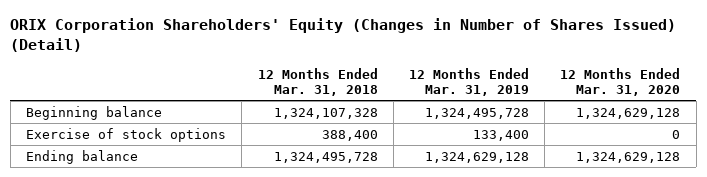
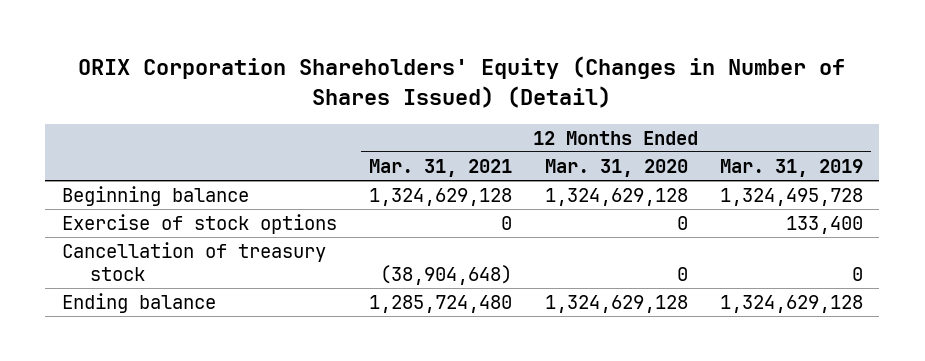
- | 12 Months Ended Mar. 31, 2018 | 12 Months Ended Mar. 31, 2019 | 12 Months Ended Mar. 31, 2020
+ | 12 Months Ended Mar. 31, 2021 | 12 Months Ended Mar. 31, 2020 | 12 Months Ended Mar. 31, 2019
+ Cancellation of treasury stock | (38,904,648) | 0 | 0

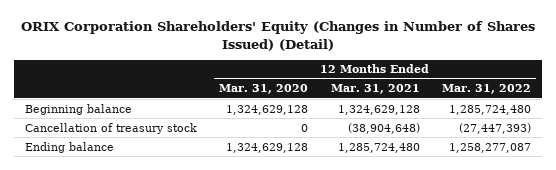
- | 12 Months Ended Mar. 31, 2021 | 12 Months Ended Mar. 31, 2020 | 12 Months Ended Mar. 31, 2019
+ | 12 Months Ended Mar. 31, 2020 | 12 Months Ended Mar. 31, 2021 | 12 Months Ended Mar. 31, 2022
- Exercise of stock options | 0 | 0 | 133,400

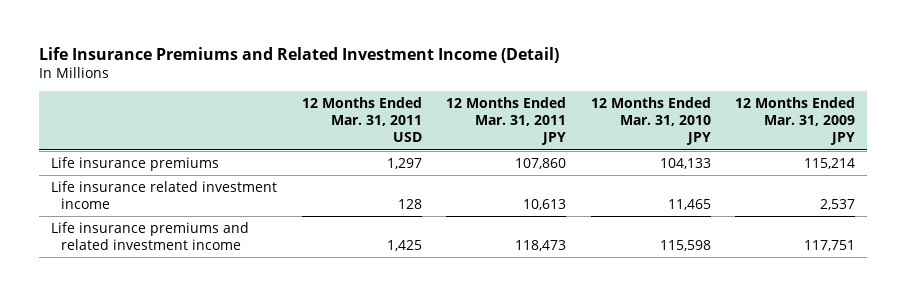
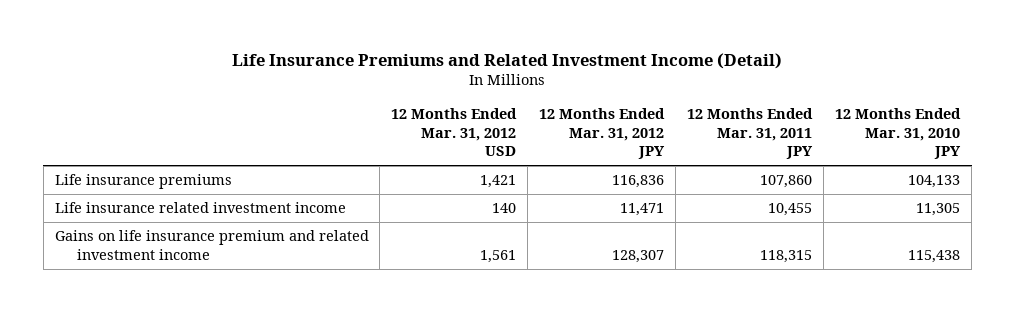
- | 12 Months Ended Mar. 31, 2011 USD | 12 Months Ended Mar. 31, 2011 JPY | 12 Months Ended Mar. 31, 2010 JPY | 12 Months Ended Mar. 31, 2009 JPY
+ | 12 Months Ended Mar. 31, 2012 USD | 12 Months Ended Mar. 31, 2012 JPY | 12 Months Ended Mar. 31, 2011 JPY | 12 Months Ended Mar. 31, 2010 JPY
- Life insurance related investment income | 128 | 10,613 | 11,465 | 2,537
- Life insurance premiums and related investment income | 1,425 | 118,473 | 115,598 | 117,751
+ Life insurance related investment income | 140 | 11,471 | 10,455 | 11,305
+ Gains on life insurance premium and related investment income | 1,561 | 128,307 | 118,315 | 115,438

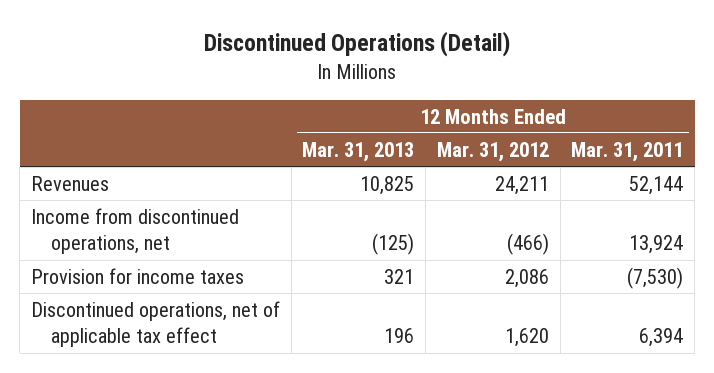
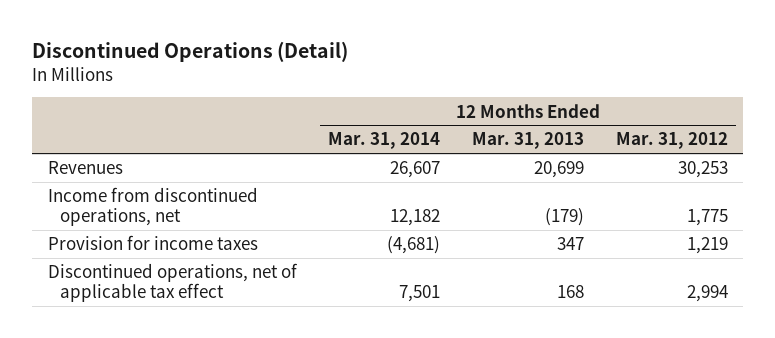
- | 12 Months Ended Mar. 31, 2013 | 12 Months Ended Mar. 31, 2012 | 12 Months Ended Mar. 31, 2011
+ | 12 Months Ended Mar. 31, 2014 | 12 Months Ended Mar. 31, 2013 | 12 Months Ended Mar. 31, 2012
- Revenues | 10,825 | 24,211 | 52,144
- Income from discontinued operations, net | (125) | (466) | 13,924
- Provision for income taxes | 321 | 2,086 | (7,530)
- Discontinued operations, net of applicable tax effect | 196 | 1,620 | 6,394
+ Revenues | 26,607 | 20,699 | 30,253
+ Income from discontinued operations, net | 12,182 | (179) | 1,775
+ Provision for income taxes | (4,681) | 347 | 1,219
+ Discontinued operations, net of applicable tax effect | 7,501 | 168 | 2,994

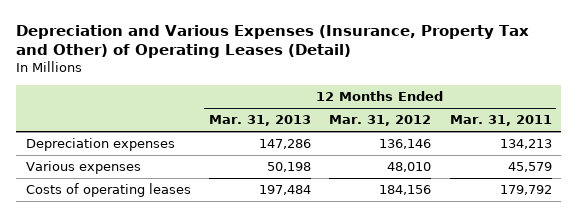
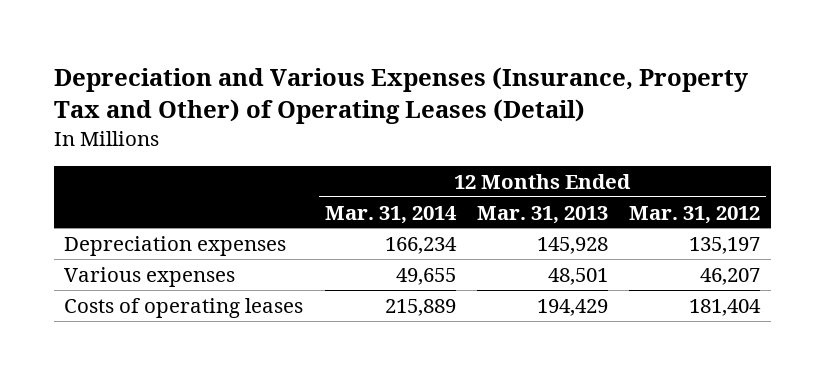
- | 12 Months Ended Mar. 31, 2013 | 12 Months Ended Mar. 31, 2012 | 12 Months Ended Mar. 31, 2011
+ | 12 Months Ended Mar. 31, 2014 | 12 Months Ended Mar. 31, 2013 | 12 Months Ended Mar. 31, 2012
- Depreciation expenses | 147,286 | 136,146 | 134,213
- Various expenses | 50,198 | 48,010 | 45,579
- Costs of operating leases | 197,484 | 184,156 | 179,792
+ Depreciation expenses | 166,234 | 145,928 | 135,197
+ Various expenses | 49,655 | 48,501 | 46,207
+ Costs of operating leases | 215,889 | 194,429 | 181,404

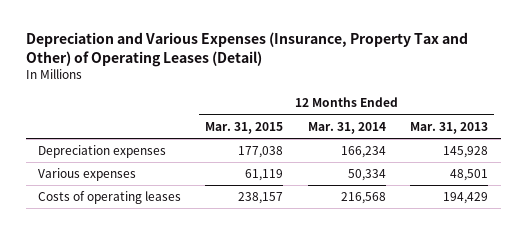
- | 12 Months Ended Mar. 31, 2014 | 12 Months Ended Mar. 31, 2013 | 12 Months Ended Mar. 31, 2012
+ | 12 Months Ended Mar. 31, 2015 | 12 Months Ended Mar. 31, 2014 | 12 Months Ended Mar. 31, 2013
- Various expenses | 49,655 | 48,501 | 46,207
- Costs of operating leases | 215,889 | 194,429 | 181,404
+ Various expenses | 61,119 | 50,334 | 48,501
+ Costs of operating leases | 238,157 | 216,568 | 194,429

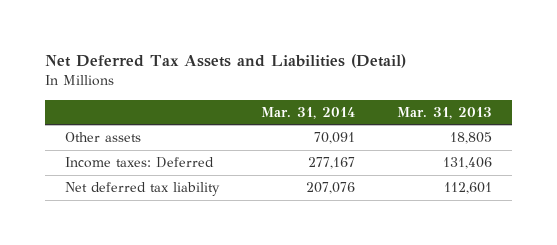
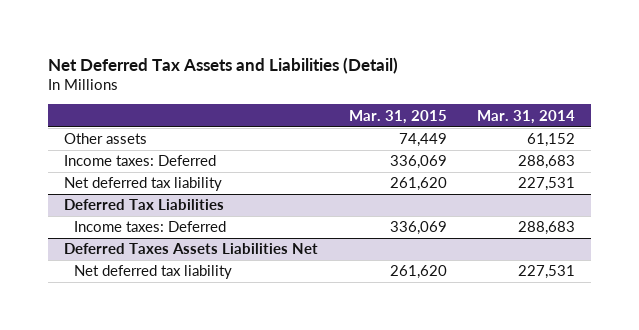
- | Mar. 31, 2014 | Mar. 31, 2013
+ | Mar. 31, 2015 | Mar. 31, 2014
- Other assets | 70,091 | 18,805
- Income taxes: Deferred | 277,167 | 131,406
- Net deferred tax liability | 207,076 | 112,601
+ Other assets | 74,449 | 61,152
+ Income taxes: Deferred | 336,069 | 288,683
+ Net deferred tax liability | 261,620 | 227,531
+ Deferred Tax Liabilities
+ Income taxes: Deferred | 336,069 | 288,683
+ Deferred Taxes Assets Liabilities Net
+ Net deferred tax liability | 261,620 | 227,531

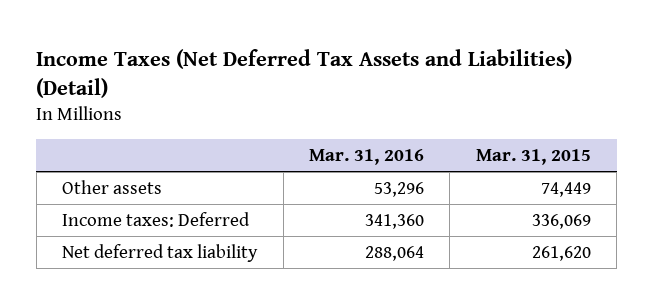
- Net Deferred Tax Assets and Liabilities (Detail)
+ Income Taxes (Net Deferred Tax Assets and Liabilities) (Detail)
- | Mar. 31, 2015 | Mar. 31, 2014
+ | Mar. 31, 2016 | Mar. 31, 2015
- Deferred Tax Liabilities
- Income taxes: Deferred | 336,069 | 288,683
- Deferred Taxes Assets Liabilities Net
- Net deferred tax liability | 261,620 | 227,531

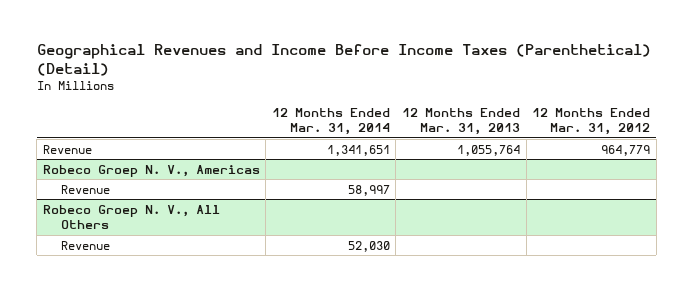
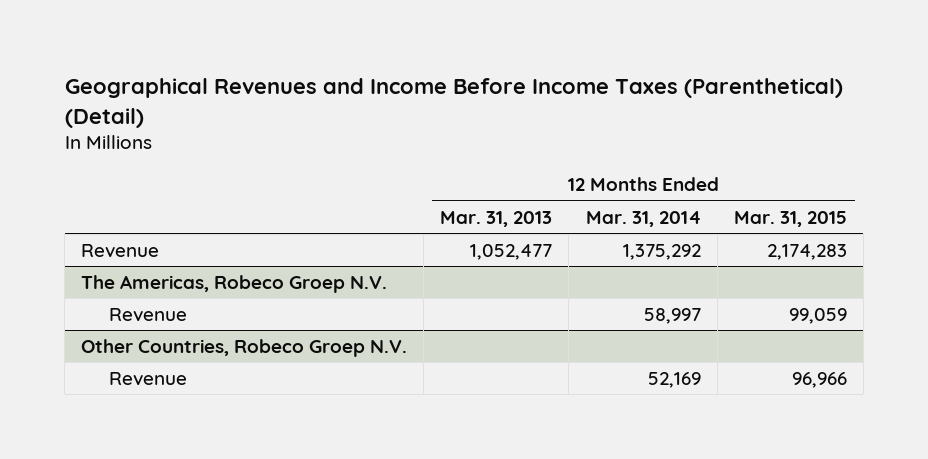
- | 12 Months Ended Mar. 31, 2014 | 12 Months Ended Mar. 31, 2013 | 12 Months Ended Mar. 31, 2012
+ | 12 Months Ended Mar. 31, 2013 | 12 Months Ended Mar. 31, 2014 | 12 Months Ended Mar. 31, 2015
- Revenue | 1,341,651 | 1,055,764 | 964,779
- Robeco Groep N. V., Americas
+ Revenue | 1,052,477 | 1,375,292 | 2,174,283
+ The Americas, Robeco Groep N.V.
- Robeco Groep N. V., All Others
- Revenue | 52,030 | |
+ Other Countries, Robeco Groep N.V.
+ Revenue | | 52,169 | 96,966

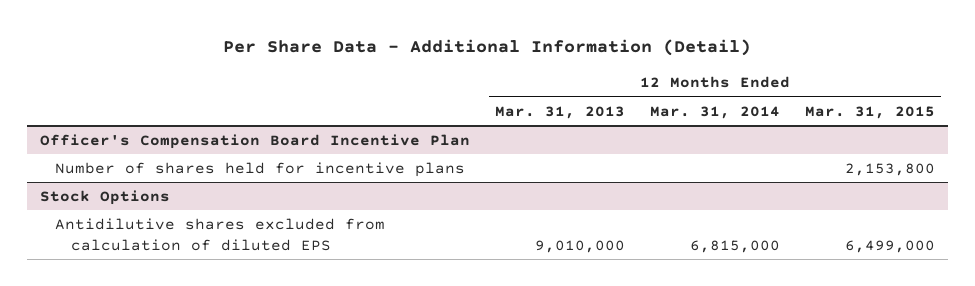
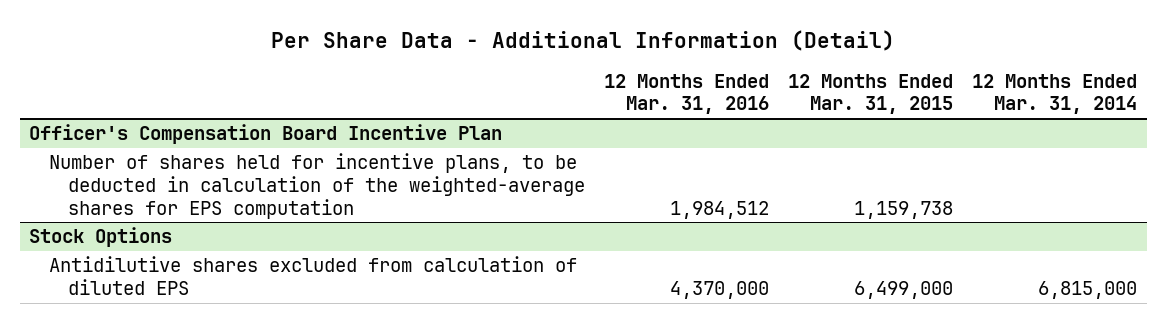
- | 12 Months Ended Mar. 31, 2013 | 12 Months Ended Mar. 31, 2014 | 12 Months Ended Mar. 31, 2015
+ | 12 Months Ended Mar. 31, 2016 | 12 Months Ended Mar. 31, 2015 | 12 Months Ended Mar. 31, 2014
@ Officer's Compensation Board Incentive Plan
- Number of shares held for incentive plans | | | 2,153,800
+ Number of shares held for incentive plans, to be deducted in calculation of the weighted-average shares for EPS computation | 1,984,512 | 1,159,738 |

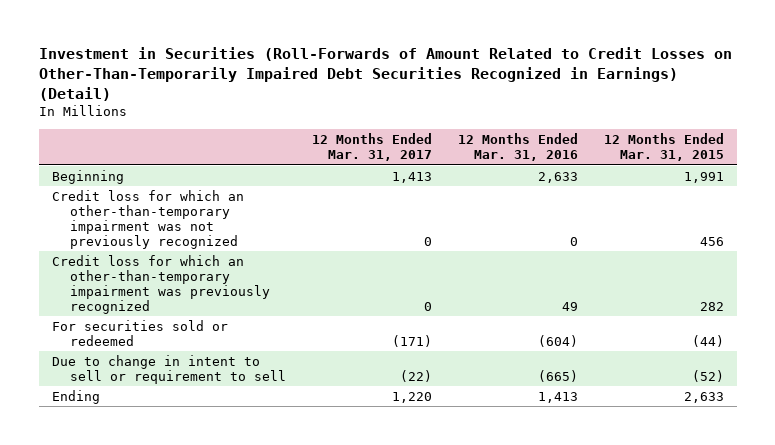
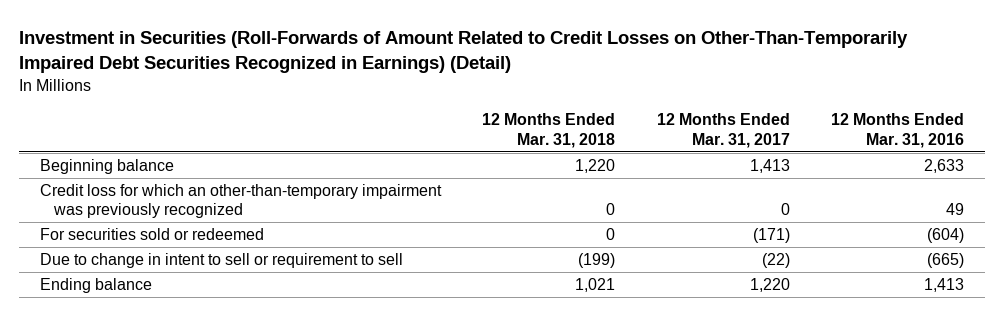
- | 12 Months Ended Mar. 31, 2017 | 12 Months Ended Mar. 31, 2016 | 12 Months Ended Mar. 31, 2015
+ | 12 Months Ended Mar. 31, 2018 | 12 Months Ended Mar. 31, 2017 | 12 Months Ended Mar. 31, 2016
- Beginning | 1,413 | 2,633 | 1,991
- Credit loss for which an other-than-temporary impairment was not previously recognized | 0 | 0 | 456
+ Beginning balance | 1,220 | 1,413 | 2,633
- Ending | 1,220 | 1,413 | 2,633
+ Ending balance | 1,021 | 1,220 | 1,413

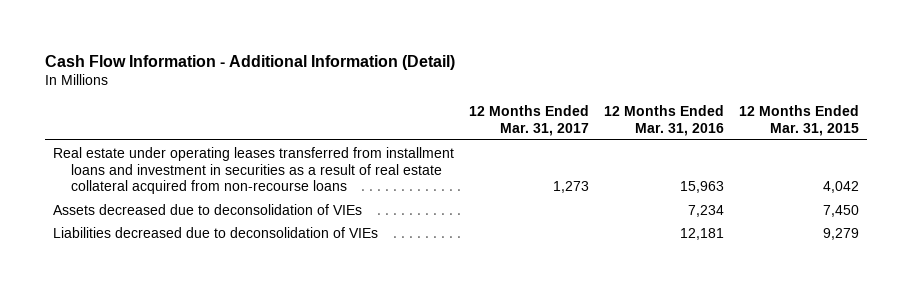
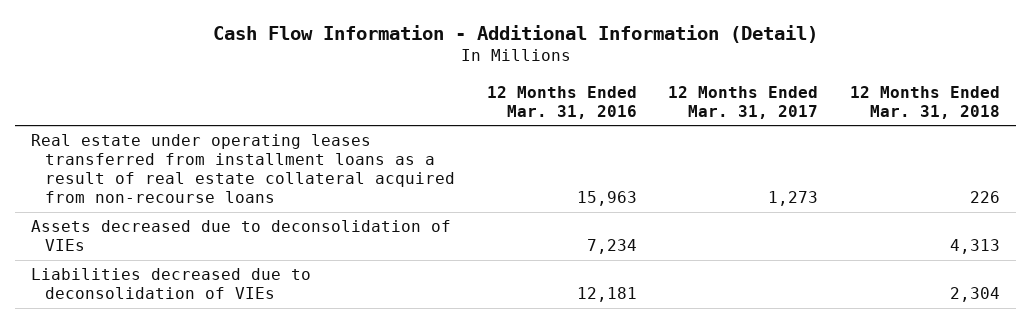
- | 12 Months Ended Mar. 31, 2017 | 12 Months Ended Mar. 31, 2016 | 12 Months Ended Mar. 31, 2015
+ | 12 Months Ended Mar. 31, 2016 | 12 Months Ended Mar. 31, 2017 | 12 Months Ended Mar. 31, 2018
- Real estate under operating leases transferred from installment loans and investment in securities as a result of real estate collateral acquired from non-recourse loans | 1,273 | 15,963 | 4,042
+ Real estate under operating leases transferred from installment loans as a result of real estate collateral acquired from non-recourse loans | 15,963 | 1,273 | 226

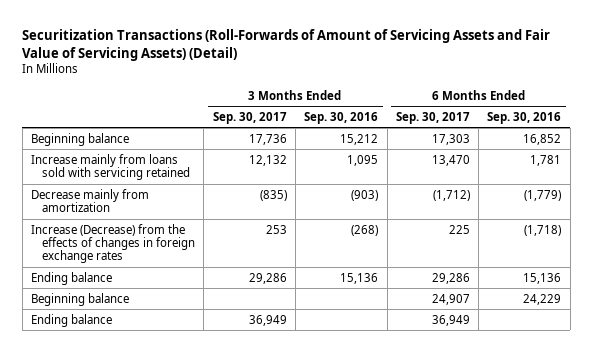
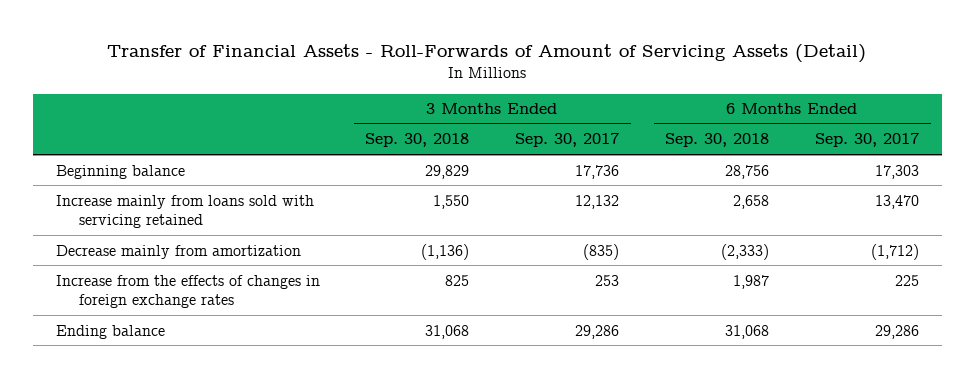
- Securitization Transactions (Roll-Forwards of Amount of Servicing Assets and Fair Value of Servicing Assets) (Detail)
+ Transfer of Financial Assets - Roll-Forwards of Amount of Servicing Assets (Detail)
- | 3 Months Ended Sep. 30, 2017 | 3 Months Ended Sep. 30, 2016 | 6 Months Ended Sep. 30, 2017 | 6 Months Ended Sep. 30, 2016
+ | 3 Months Ended Sep. 30, 2018 | 3 Months Ended Sep. 30, 2017 | 6 Months Ended Sep. 30, 2018 | 6 Months Ended Sep. 30, 2017
- Increase (Decrease) from the effects of changes in foreign exchange rates | 253 | (268) | 225 | (1,718)
+ Increase from the effects of changes in foreign exchange rates | 825 | 253 | 1,987 | 225
- Beginning balance | | | 24,907 | 24,229
- Ending balance | 36,949 | | 36,949 |

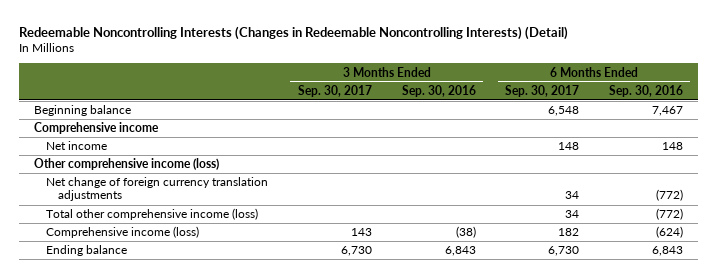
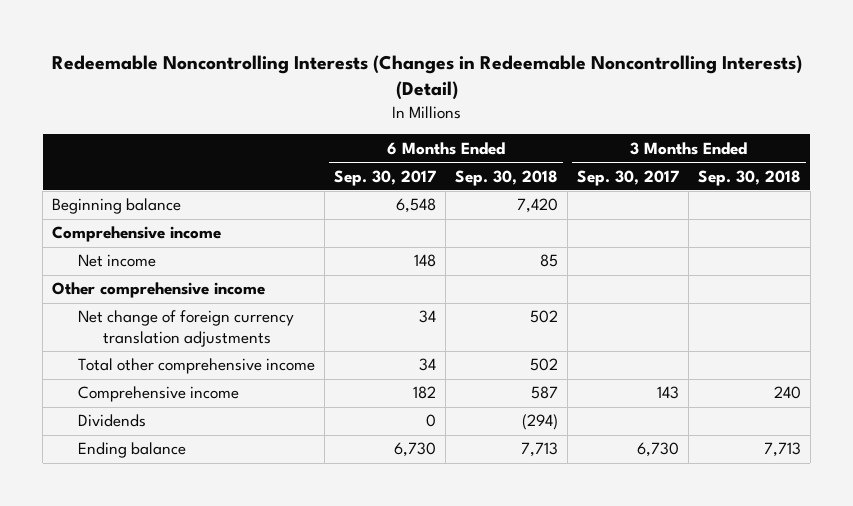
- | 3 Months Ended Sep. 30, 2017 | 3 Months Ended Sep. 30, 2016 | 6 Months Ended Sep. 30, 2017 | 6 Months Ended Sep. 30, 2016
+ | 6 Months Ended Sep. 30, 2017 | 6 Months Ended Sep. 30, 2018 | 3 Months Ended Sep. 30, 2017 | 3 Months Ended Sep. 30, 2018
- Other comprehensive income (loss)
+ Other comprehensive income
- Total other comprehensive income (loss) | | | 34 | (772)
- Comprehensive income (loss) | 143 | (38) | 182 | (624)
+ Total other comprehensive income | 34 | 502 | |
+ Comprehensive income | 182 | 587 | 143 | 240
+ Dividends | 0 | (294) | |

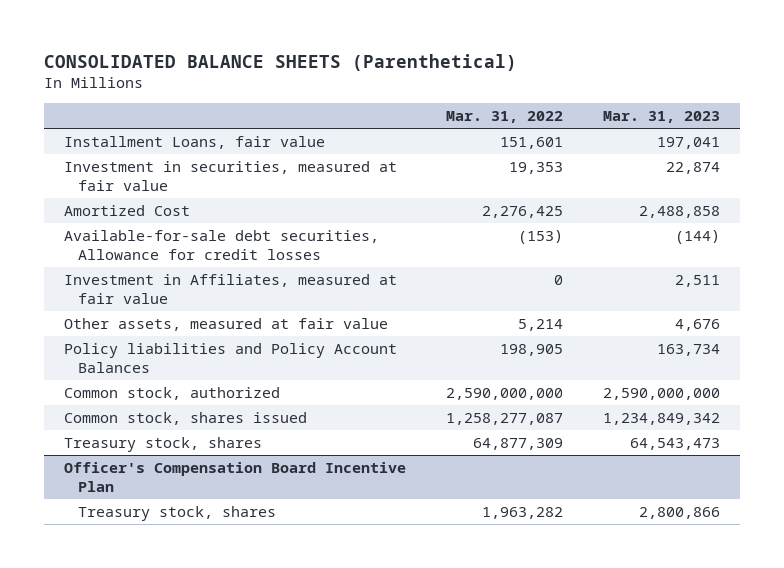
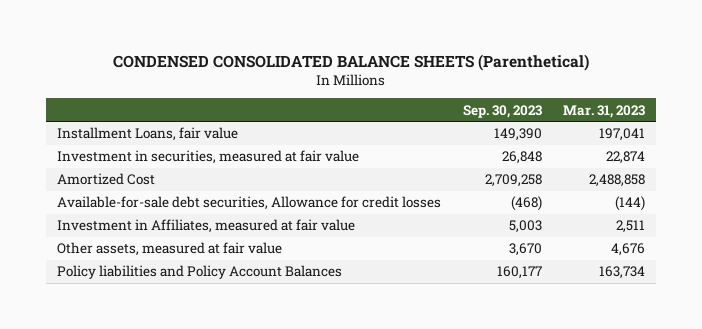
- CONSOLIDATED BALANCE SHEETS (Parenthetical)
+ CONDENSED CONSOLIDATED BALANCE SHEETS (Parenthetical)
- | Mar. 31, 2022 | Mar. 31, 2023
+ | Sep. 30, 2023 | Mar. 31, 2023
- Common stock, authorized | 2,590,000,000 | 2,590,000,000
- Common stock, shares issued | 1,258,277,087 | 1,234,849,342
- Treasury stock, shares | 64,877,309 | 64,543,473
- Officer's Compensation Board Incentive Plan
- Treasury stock, shares | 1,963,282 | 2,800,866

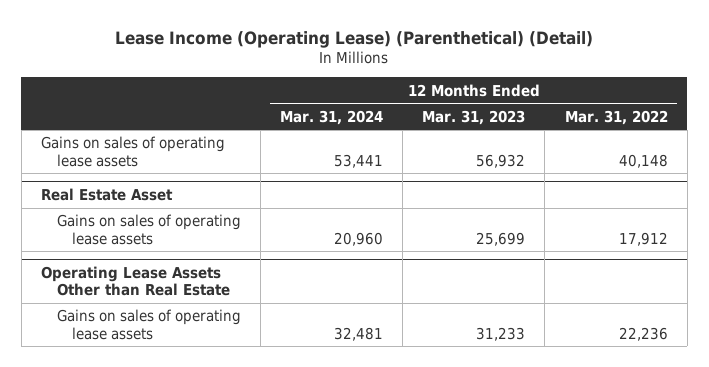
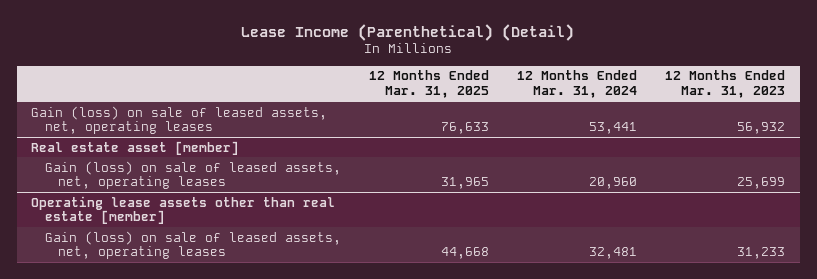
- Lease Income (Operating Lease) (Parenthetical) (Detail)
+ Lease Income (Parenthetical) (Detail)
- | 12 Months Ended Mar. 31, 2024 | 12 Months Ended Mar. 31, 2023 | 12 Months Ended Mar. 31, 2022
+ | 12 Months Ended Mar. 31, 2025 | 12 Months Ended Mar. 31, 2024 | 12 Months Ended Mar. 31, 2023
- Gains on sales of operating lease assets | 53,441 | 56,932 | 40,148
- Real Estate Asset
- Gains on sales of operating lease assets | 20,960 | 25,699 | 17,912
- Operating Lease Assets Other than Real Estate
- Gains on sales of operating lease assets | 32,481 | 31,233 | 22,236
+ Gain (loss) on sale of leased assets, net, operating leases | 76,633 | 53,441 | 56,932
+ Real estate asset [member]
+ Gain (loss) on sale of leased assets, net, operating leases | 31,965 | 20,960 | 25,699
+ Operating lease assets other than real estate [member]
+ Gain (loss) on sale of leased assets, net, operating leases | 44,668 | 32,481 | 31,233

